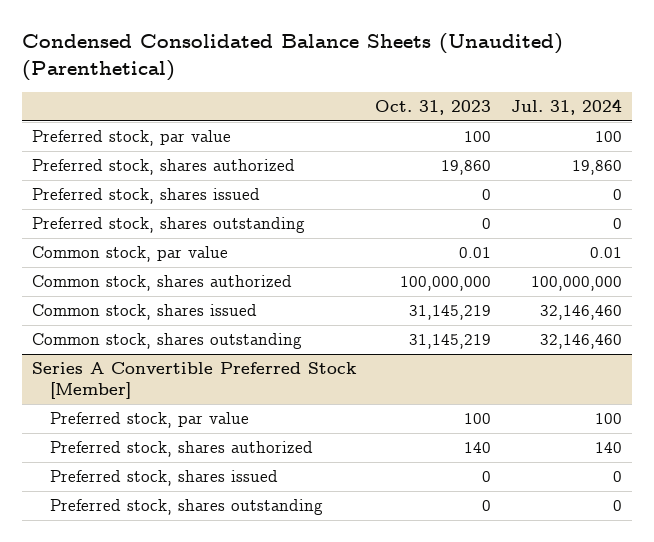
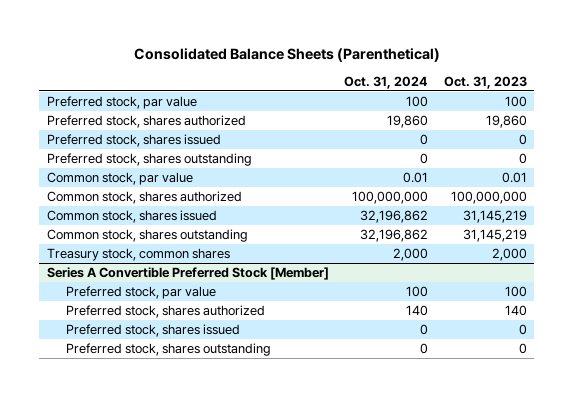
- Condensed Consolidated Balance Sheets (Unaudited) (Parenthetical)
+ Consolidated Balance Sheets (Parenthetical)
- | Oct. 31, 2023 | Jul. 31, 2024
+ | Oct. 31, 2024 | Oct. 31, 2023
+ Treasury stock, common shares | 2,000 | 2,000

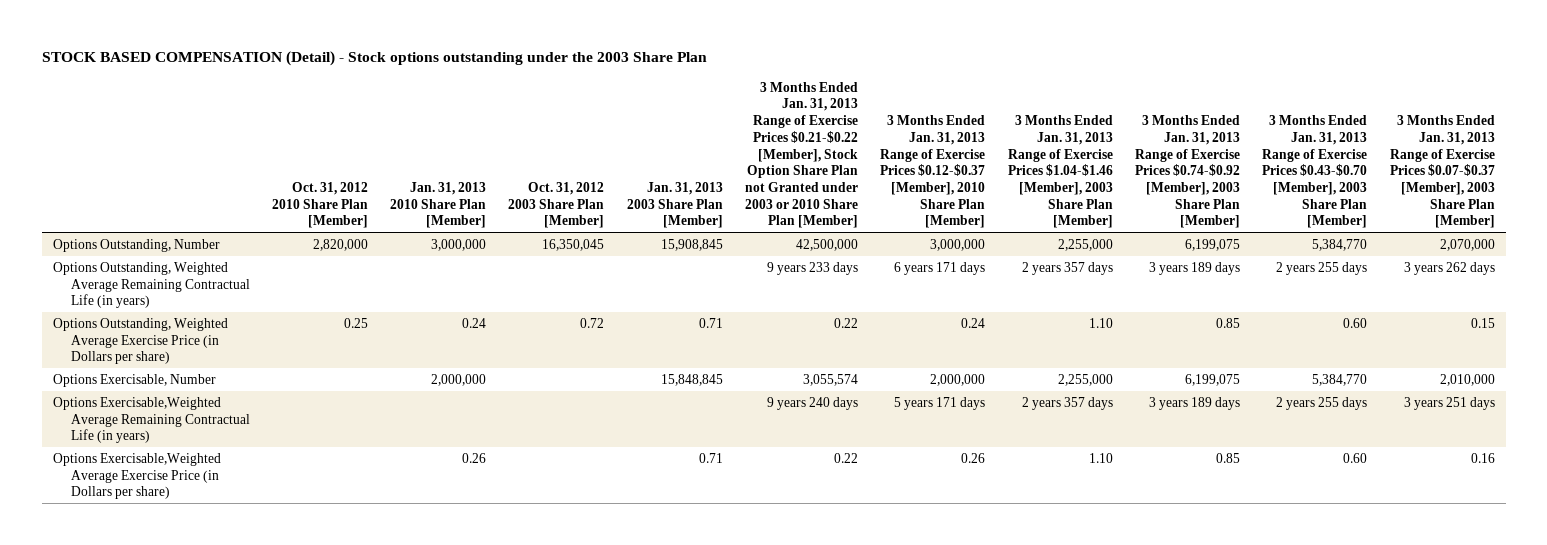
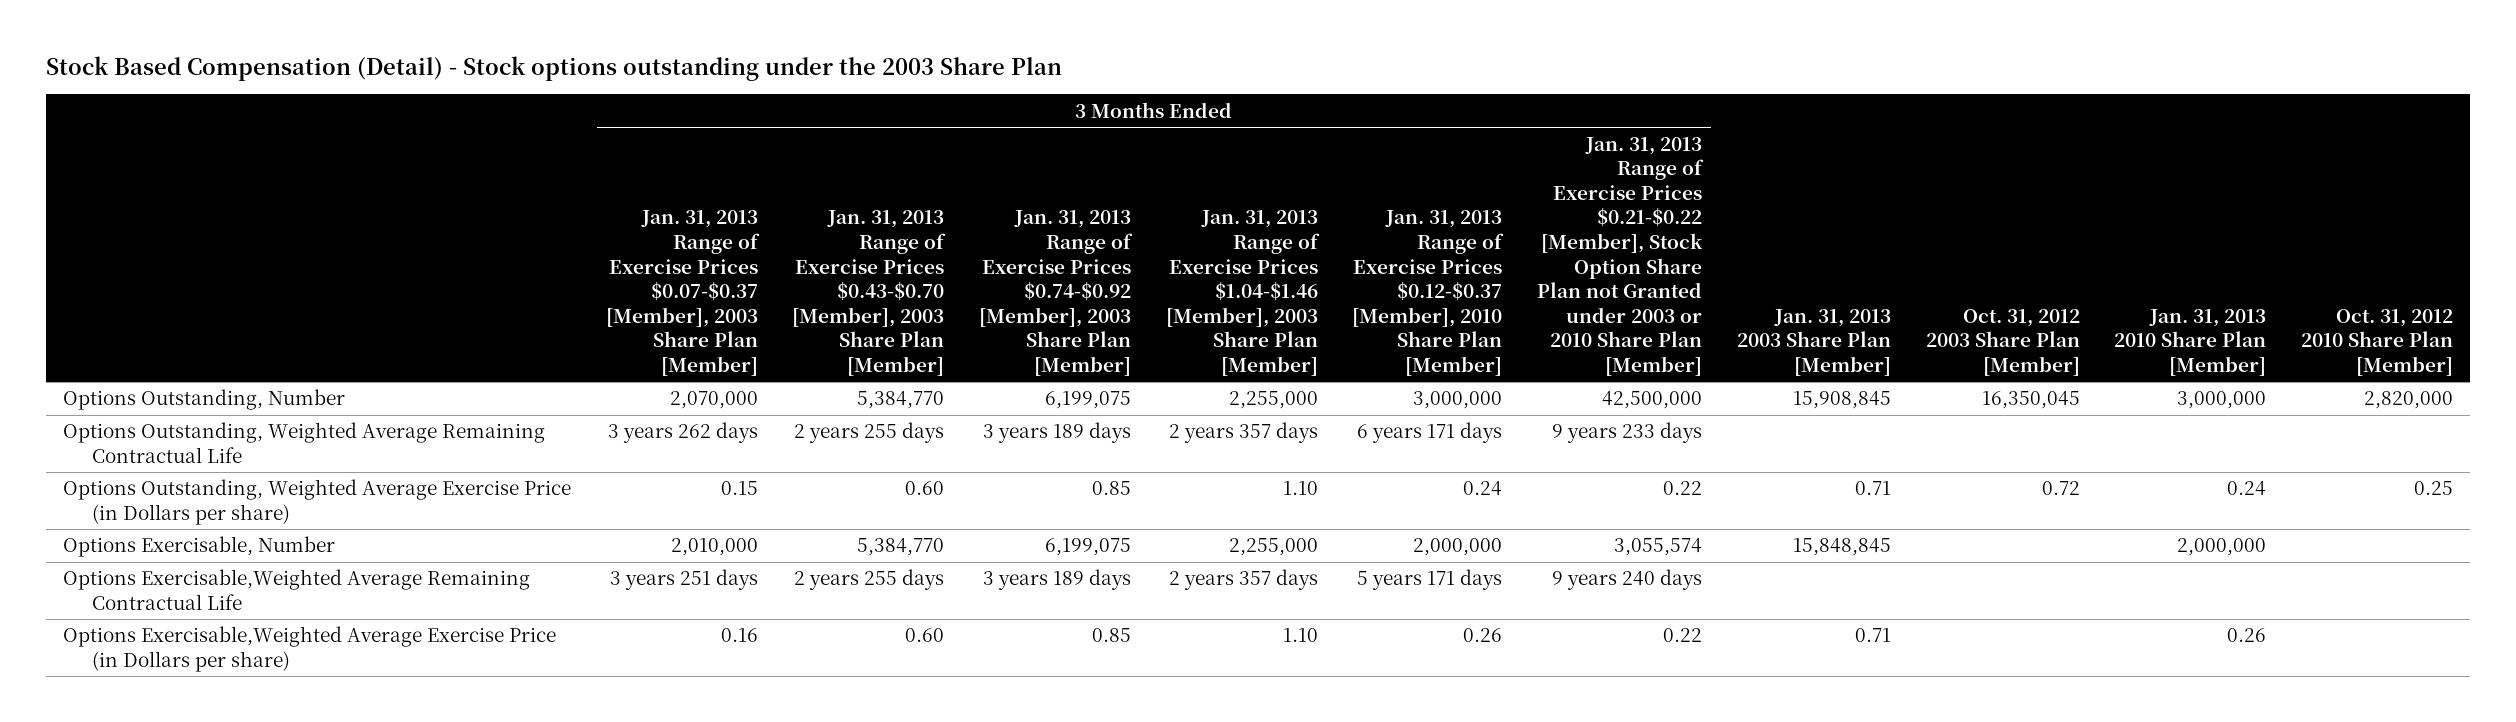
- STOCK BASED COMPENSATION (Detail) - Stock options outstanding under the 2003 Share Plan
+ Stock Based Compensation (Detail) - Stock options outstanding under the 2003 Share Plan
- | Oct. 31, 2012 2010 Share Plan [Member] | Jan. 31, 2013 2010 Share Plan [Member] | Oct. 31, 2012 2003 Share Plan [Member] | Jan. 31, 2013 2003 Share Plan [Member] | 3 Months Ended Jan. 31, 2013 Range of Exercise Prices $0.21-$0.22 [Member], Stock Option Share Plan not Granted under 2003 or 2010 Share Plan [Member] | 3 Months Ended Jan. 31, 2013 Range of Exercise Prices $0.12-$0.37 [Member], 2010 Share Plan [Member] | 3 Months Ended Jan. 31, 2013 Range of Exercise Prices $1.04-$1.46 [Member], 2003 Share Plan [Member] | 3 Months Ended Jan. 31, 2013 Range of Exercise Prices $0.74-$0.92 [Member], 2003 Share Plan [Member] | 3 Months Ended Jan. 31, 2013 Range of Exercise Prices $0.43-$0.70 [Member], 2003 Share Plan [Member] | 3 Months Ended Jan. 31, 2013 Range of Exercise Prices $0.07-$0.37 [Member], 2003 Share Plan [Member]
+ | 3 Months Ended Jan. 31, 2013 Range of Exercise Prices $0.07-$0.37 [Member], 2003 Share Plan [Member] | 3 Months Ended Jan. 31, 2013 Range of Exercise Prices $0.43-$0.70 [Member], 2003 Share Plan [Member] | 3 Months Ended Jan. 31, 2013 Range of Exercise Prices $0.74-$0.92 [Member], 2003 Share Plan [Member] | 3 Months Ended Jan. 31, 2013 Range of Exercise Prices $1.04-$1.46 [Member], 2003 Share Plan [Member] | 3 Months Ended Jan. 31, 2013 Range of Exercise Prices $0.12-$0.37 [Member], 2010 Share Plan [Member] | 3 Months Ended Jan. 31, 2013 Range of Exercise Prices $0.21-$0.22 [Member], Stock Option Share Plan not Granted under 2003 or 2010 Share Plan [Member] | Jan. 31, 2013 2003 Share Plan [Member] | Oct. 31, 2012 2003 Share Plan [Member] | Jan. 31, 2013 2010 Share Plan [Member] | Oct. 31, 2012 2010 Share Plan [Member]
- Options Outstanding, Weighted Average Remaining Contractual Life (in years) | | | | | 9 years 233 days | 6 years 171 days | 2 years 357 days | 3 years 189 days | 2 years 255 days | 3 years 262 days
+ Options Outstanding, Weighted Average Remaining Contractual Life | 3 years 262 days | 2 years 255 days | 3 years 189 days | 2 years 357 days | 6 years 171 days | 9 years 233 days | | | |
- Options Exercisable,Weighted Average Remaining Contractual Life (in years) | | | | | 9 years 240 days | 5 years 171 days | 2 years 357 days | 3 years 189 days | 2 years 255 days | 3 years 251 days
+ Options Exercisable,Weighted Average Remaining Contractual Life | 3 years 251 days | 2 years 255 days | 3 years 189 days | 2 years 357 days | 5 years 171 days | 9 years 240 days | | | |

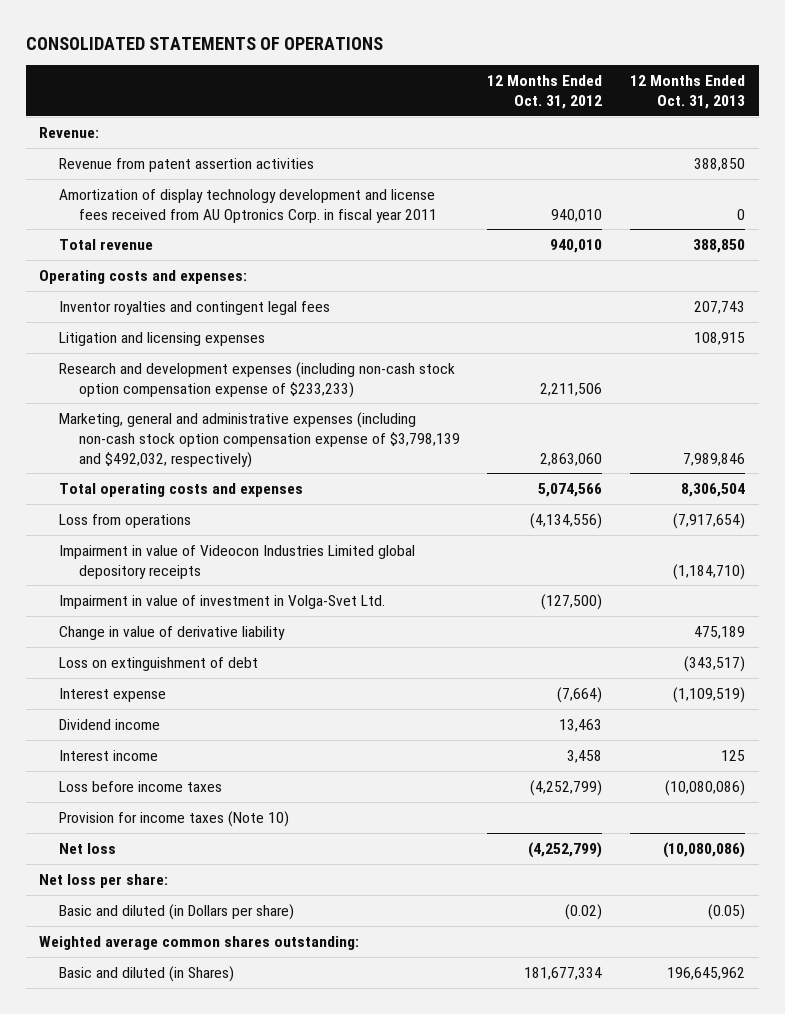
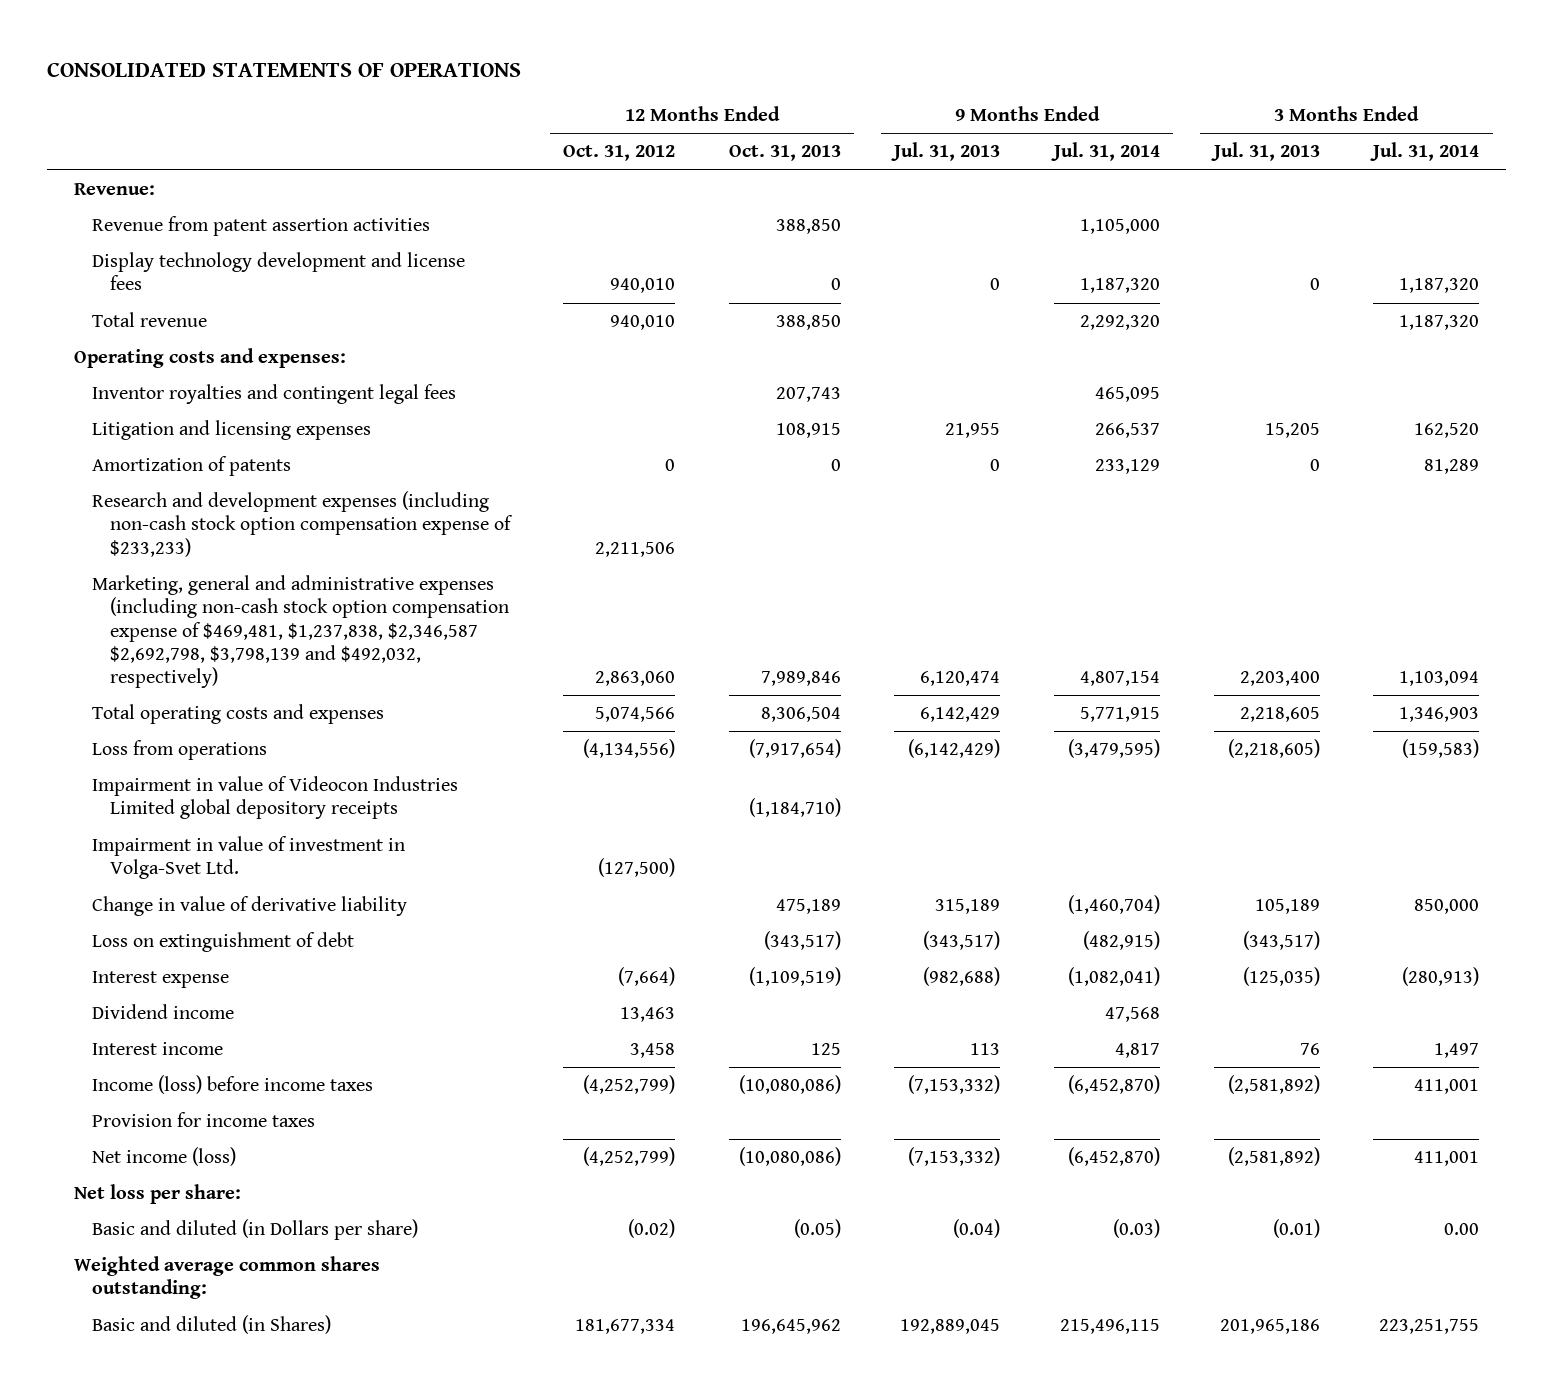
- | 12 Months Ended Oct. 31, 2012 | 12 Months Ended Oct. 31, 2013
+ | 12 Months Ended Oct. 31, 2012 | 12 Months Ended Oct. 31, 2013 | 9 Months Ended Jul. 31, 2013 | 9 Months Ended Jul. 31, 2014 | 3 Months Ended Jul. 31, 2013 | 3 Months Ended Jul. 31, 2014
- Amortization of display technology development and license fees received from AU Optronics Corp. in fiscal year 2011 | 940,010 | 0
+ Display technology development and license fees | 940,010 | 0 | 0 | 1,187,320 | 0 | 1,187,320
+ Amortization of patents | 0 | 0 | 0 | 233,129 | 0 | 81,289
- Marketing, general and administrative expenses (including non-cash stock option compensation expense of $3,798,139 and $492,032, respectively) | 2,863,060 | 7,989,846
+ Marketing, general and administrative expenses (including non-cash stock option compensation expense of $469,481, $1,237,838, $2,346,587 $2,692,798, $3,798,139 and $492,032, respectively) | 2,863,060 | 7,989,846 | 6,120,474 | 4,807,154 | 2,203,400 | 1,103,094
- Loss before income taxes | (4,252,799) | (10,080,086)
- Provision for income taxes (Note 10)
- Net loss | (4,252,799) | (10,080,086)
+ Income (loss) before income taxes | (4,252,799) | (10,080,086) | (7,153,332) | (6,452,870) | (2,581,892) | 411,001
+ Provision for income taxes
+ Net income (loss) | (4,252,799) | (10,080,086) | (7,153,332) | (6,452,870) | (2,581,892) | 411,001

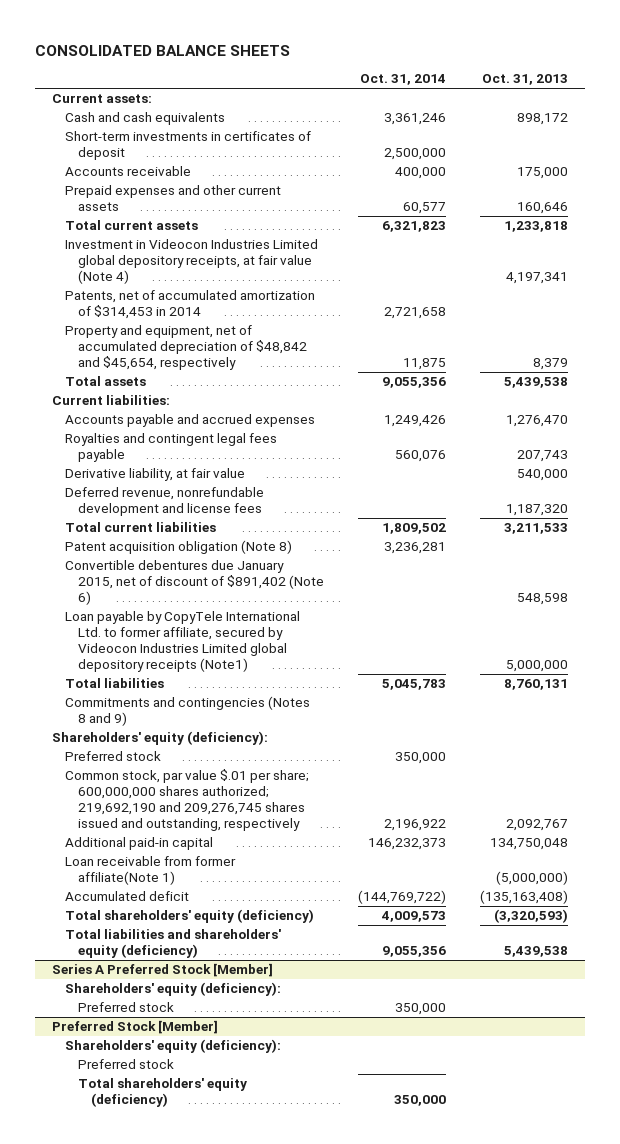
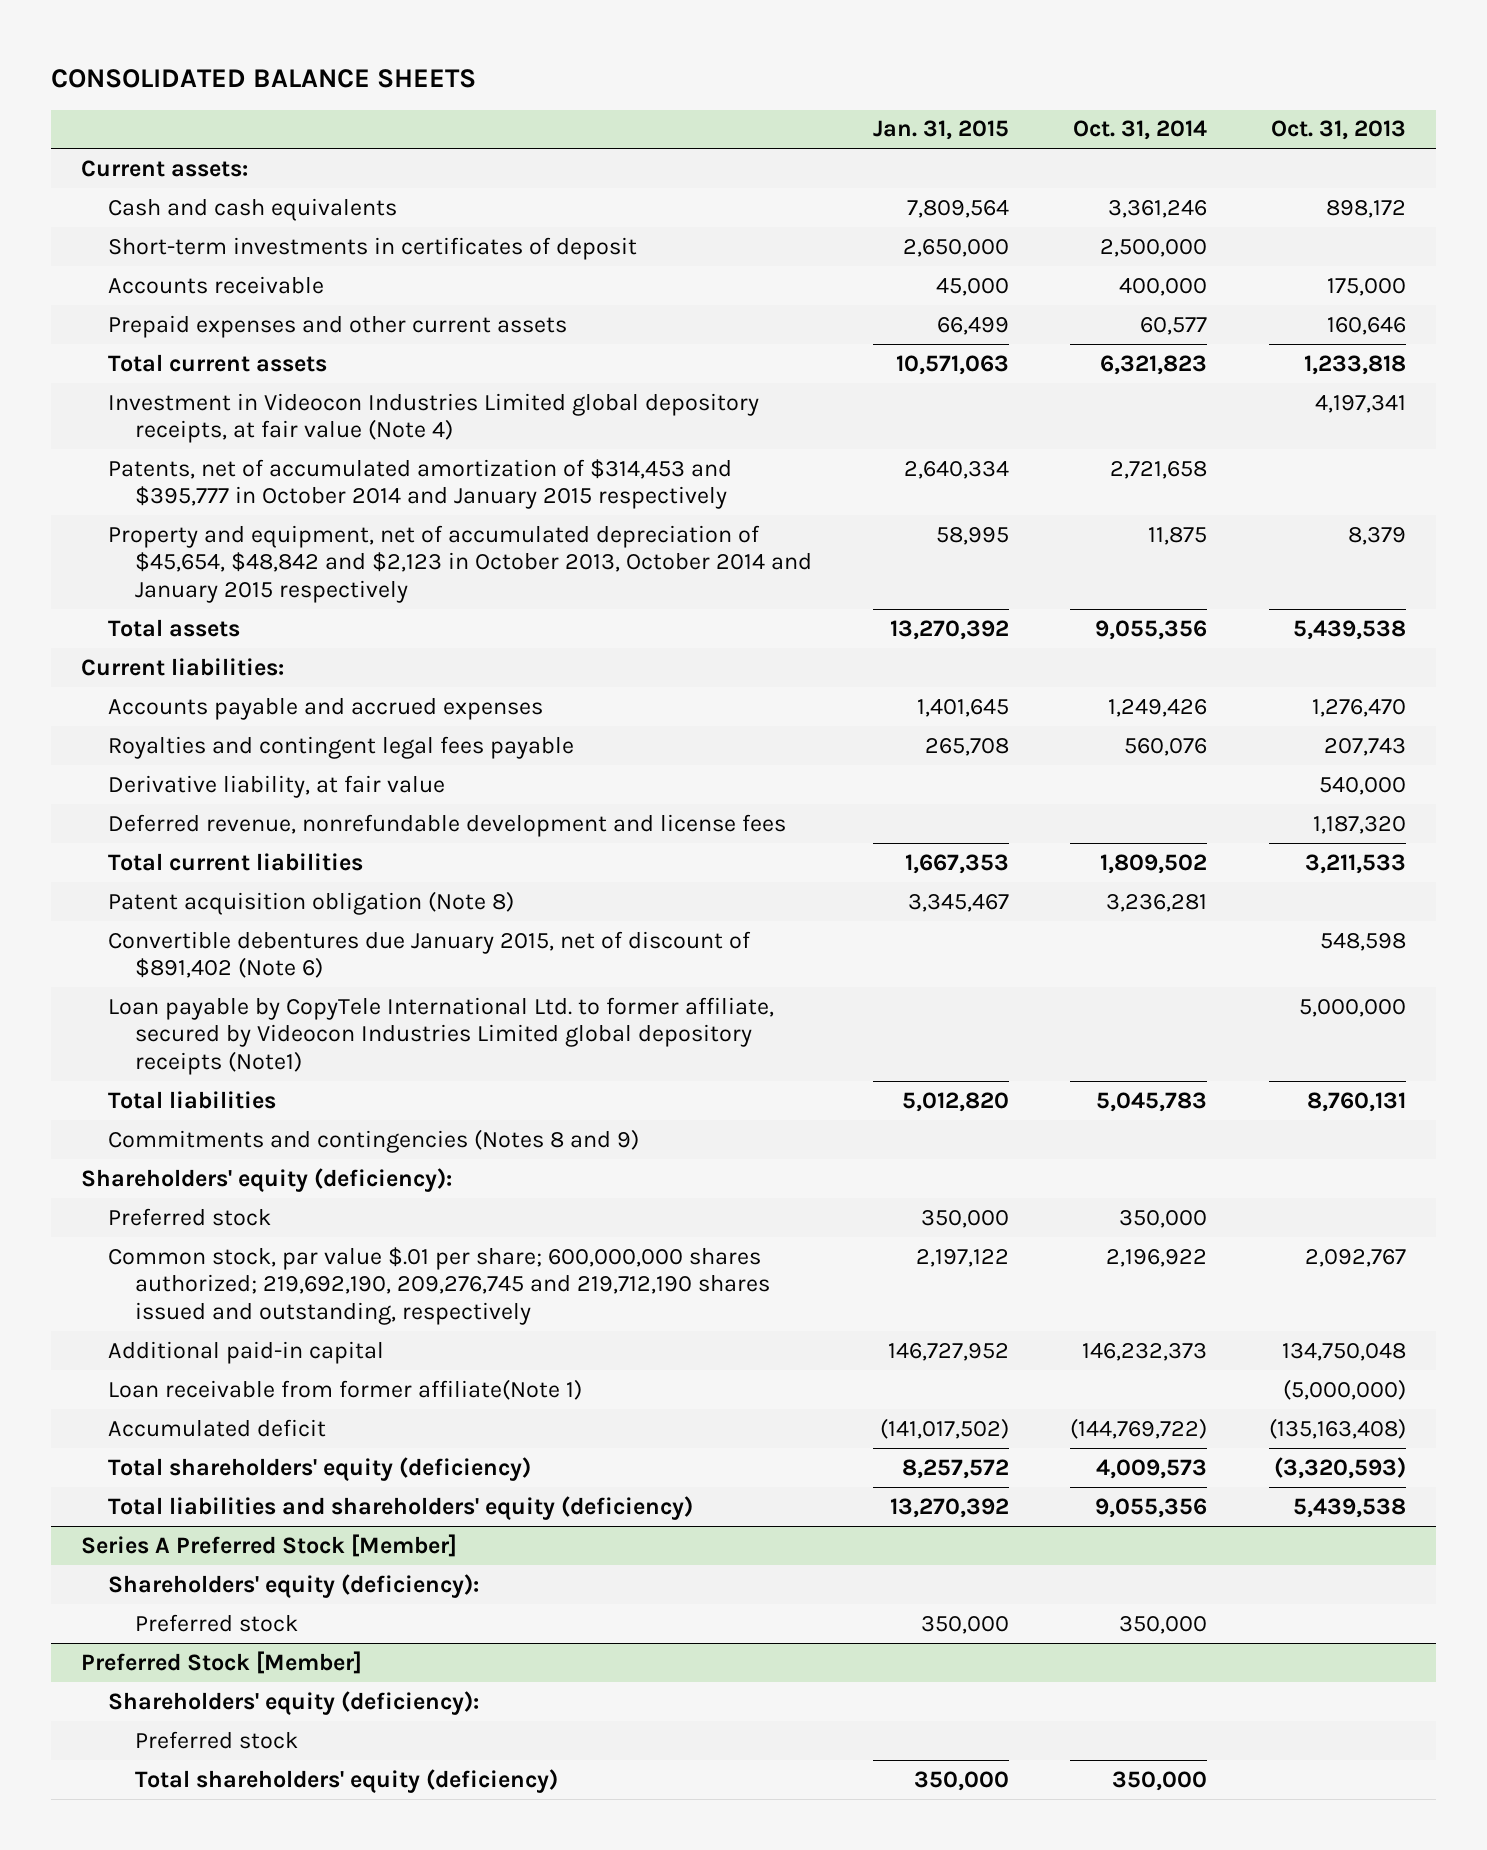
- | Oct. 31, 2014 | Oct. 31, 2013
+ | Jan. 31, 2015 | Oct. 31, 2014 | Oct. 31, 2013
- Patents, net of accumulated amortization of $314,453 in 2014 | 2,721,658 |
- Property and equipment, net of accumulated depreciation of $48,842 and $45,654, respectively | 11,875 | 8,379
+ Patents, net of accumulated amortization of $314,453 and $395,777 in October 2014 and January 2015 respectively | 2,640,334 | 2,721,658 |
+ Property and equipment, net of accumulated depreciation of $45,654, $48,842 and $2,123 in October 2013, October 2014 and January 2015 respectively | 58,995 | 11,875 | 8,379
- Common stock, par value $.01 per share; 600,000,000 shares authorized; 219,692,190 and 209,276,745 shares issued and outstanding, respectively | 2,196,922 | 2,092,767
+ Common stock, par value $.01 per share; 600,000,000 shares authorized; 219,692,190, 209,276,745 and 219,712,190 shares issued and outstanding, respectively | 2,197,122 | 2,196,922 | 2,092,767

